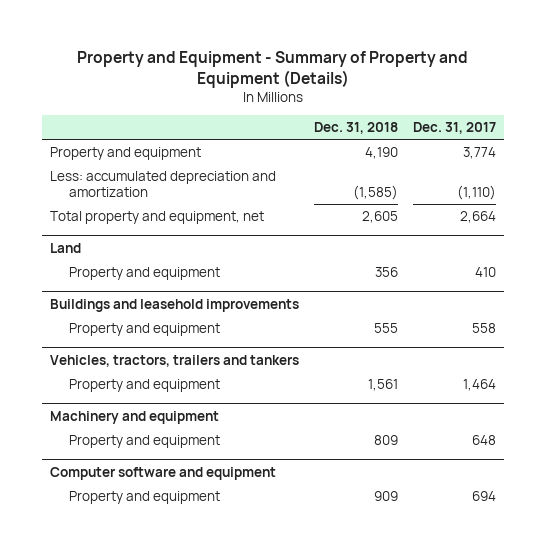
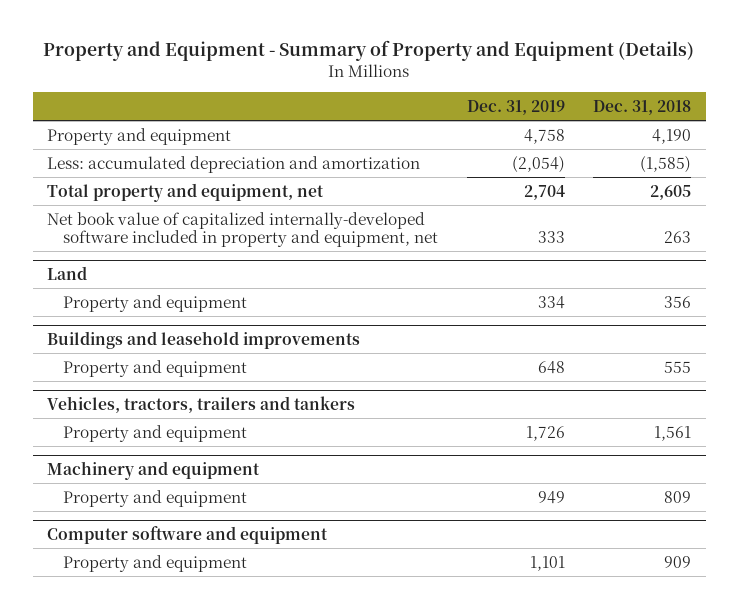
- | Dec. 31, 2018 | Dec. 31, 2017
+ | Dec. 31, 2019 | Dec. 31, 2018
+ Net book value of capitalized internally-developed software included in property and equipment, net | 333 | 263

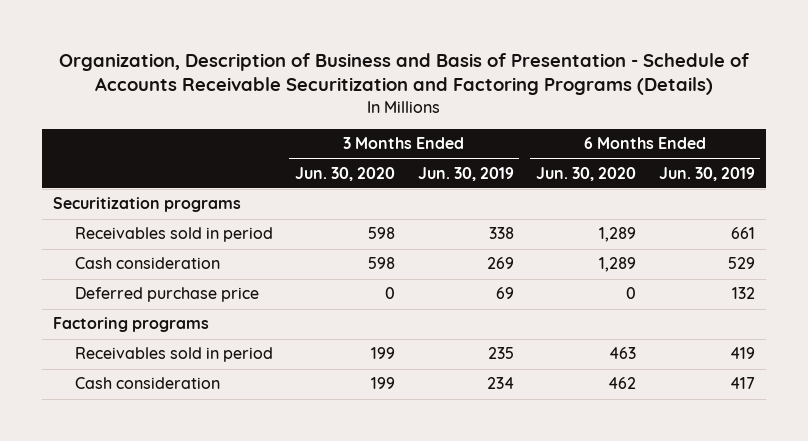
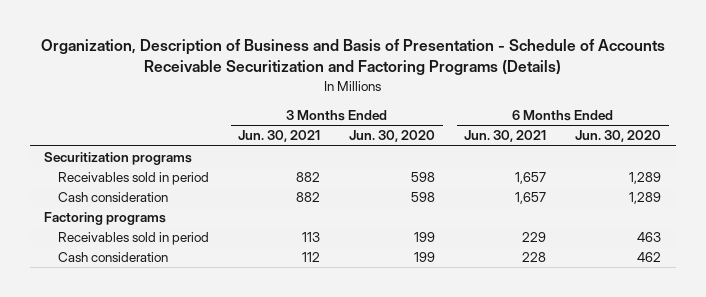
- | 3 Months Ended Jun. 30, 2020 | 3 Months Ended Jun. 30, 2019 | 6 Months Ended Jun. 30, 2020 | 6 Months Ended Jun. 30, 2019
+ | 3 Months Ended Jun. 30, 2021 | 3 Months Ended Jun. 30, 2020 | 6 Months Ended Jun. 30, 2021 | 6 Months Ended Jun. 30, 2020
- Deferred purchase price | 0 | 69 | 0 | 132

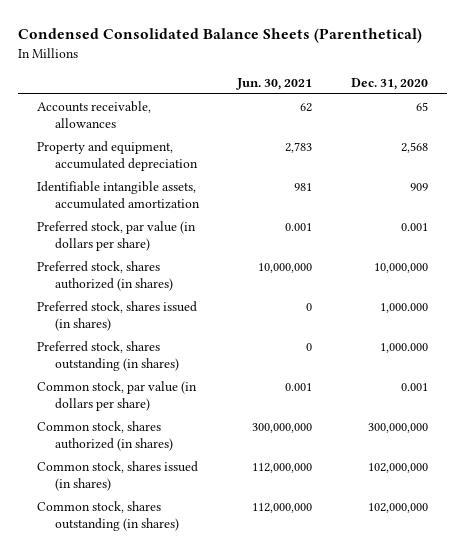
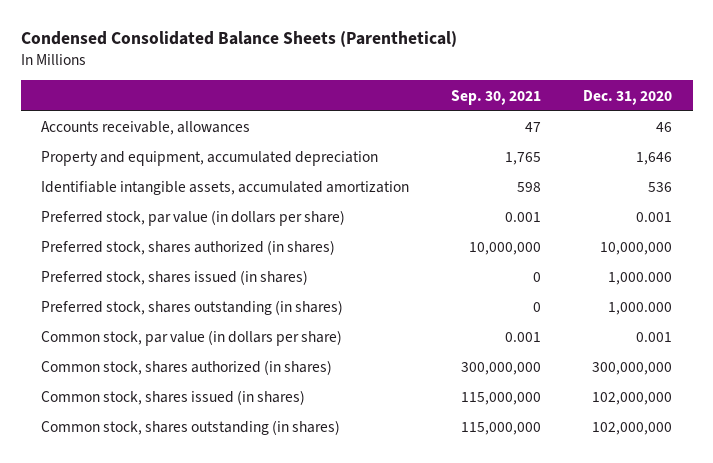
- | Jun. 30, 2021 | Dec. 31, 2020
+ | Sep. 30, 2021 | Dec. 31, 2020
- Accounts receivable, allowances | 62 | 65
- Property and equipment, accumulated depreciation | 2,783 | 2,568
- Identifiable intangible assets, accumulated amortization | 981 | 909
+ Accounts receivable, allowances | 47 | 46
+ Property and equipment, accumulated depreciation | 1,765 | 1,646
+ Identifiable intangible assets, accumulated amortization | 598 | 536

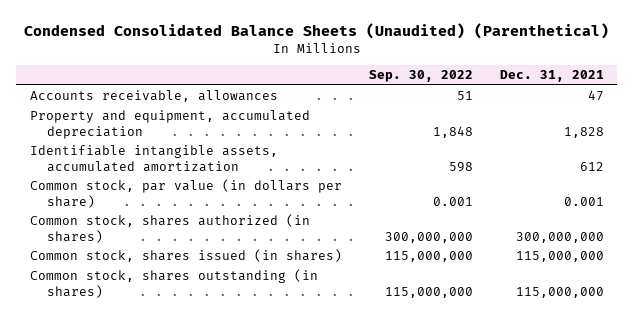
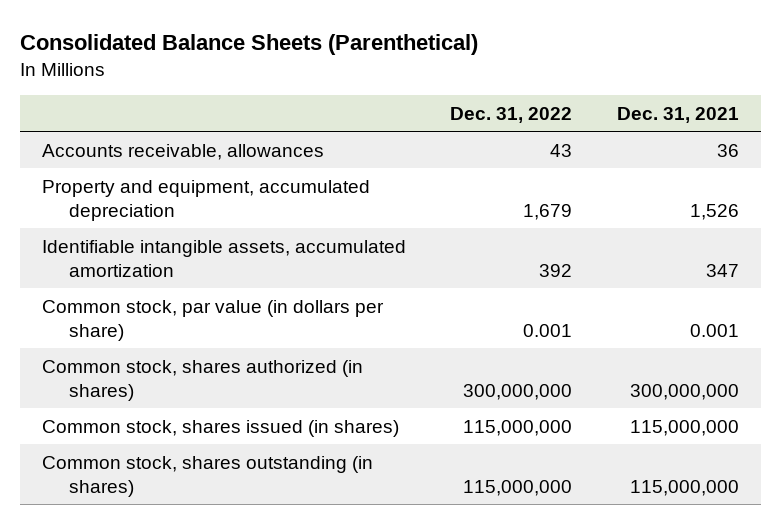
- Condensed Consolidated Balance Sheets (Unaudited) (Parenthetical)
+ Consolidated Balance Sheets (Parenthetical)
- | Sep. 30, 2022 | Dec. 31, 2021
+ | Dec. 31, 2022 | Dec. 31, 2021
- Accounts receivable, allowances | 51 | 47
- Property and equipment, accumulated depreciation | 1,848 | 1,828
- Identifiable intangible assets, accumulated amortization | 598 | 612
+ Accounts receivable, allowances | 43 | 36
+ Property and equipment, accumulated depreciation | 1,679 | 1,526
+ Identifiable intangible assets, accumulated amortization | 392 | 347

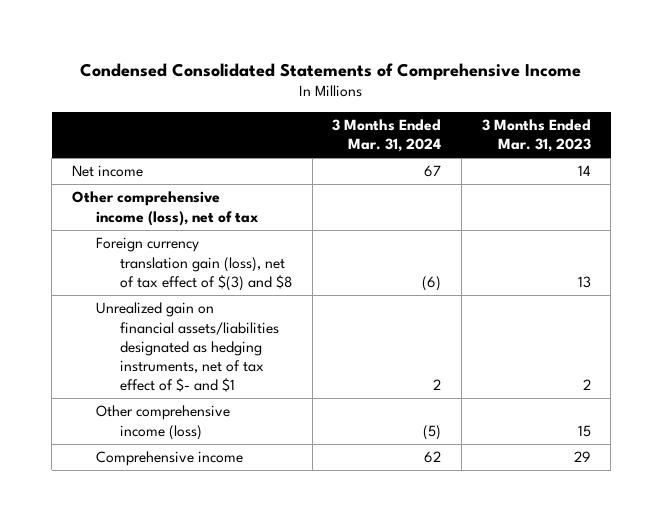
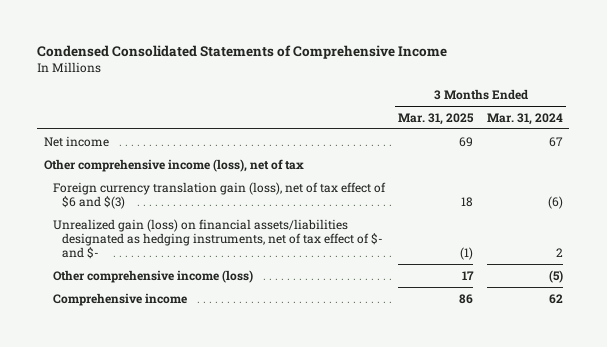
- | 3 Months Ended Mar. 31, 2024 | 3 Months Ended Mar. 31, 2023
+ | 3 Months Ended Mar. 31, 2025 | 3 Months Ended Mar. 31, 2024
- Foreign currency translation gain (loss), net of tax effect of $(3) and $8 | (6) | 13
- Unrealized gain on financial assets/liabilities designated as hedging instruments, net of tax effect of $- and $1 | 2 | 2
+ Foreign currency translation gain (loss), net of tax effect of $6 and $(3) | 18 | (6)
+ Unrealized gain (loss) on financial assets/liabilities designated as hedging instruments, net of tax effect of $- and $- | (1) | 2

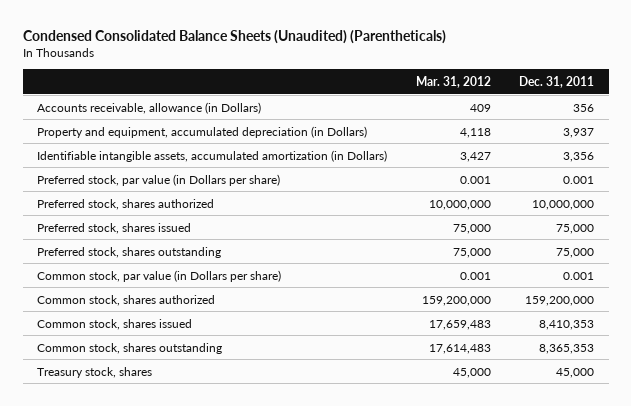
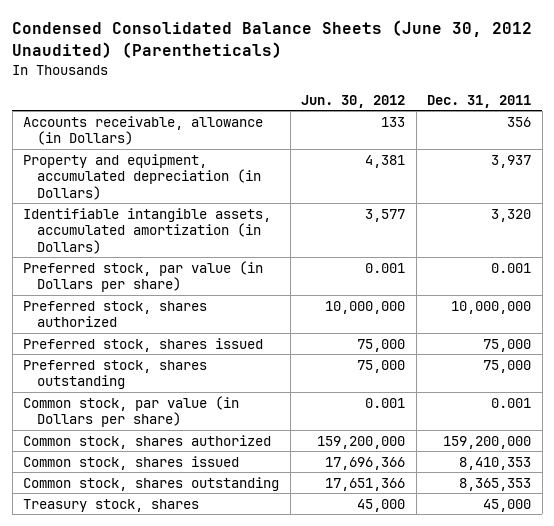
- Condensed Consolidated Balance Sheets (Unaudited) (Parentheticals)
+ Condensed Consolidated Balance Sheets (June 30, 2012 Unaudited) (Parentheticals)
- | Mar. 31, 2012 | Dec. 31, 2011
+ | Jun. 30, 2012 | Dec. 31, 2011
- Identifiable intangible assets, accumulated amortization (in Dollars) | 3,427 | 3,356
+ Identifiable intangible assets, accumulated amortization (in Dollars) | 3,577 | 3,320

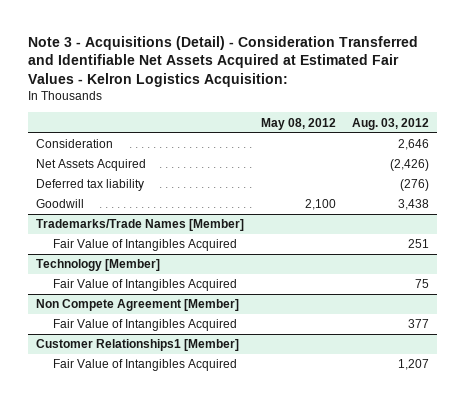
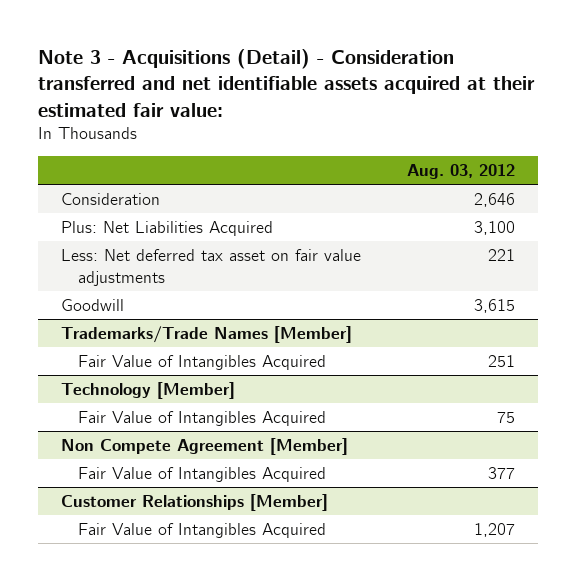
- Note 3 - Acquisitions (Detail) - Consideration Transferred and Identifiable Net Assets Acquired at Estimated Fair Values - Kelron Logistics Acquisition:
+ Note 3 - Acquisitions (Detail) - Consideration transferred and net identifiable assets acquired at their estimated fair value:
- | May 08, 2012 | Aug. 03, 2012
+ | Aug. 03, 2012
- Net Assets Acquired | | (2,426)
- Deferred tax liability | | (276)
- Goodwill | 2,100 | 3,438
+ Plus: Net Liabilities Acquired | 3,100
+ Less: Net deferred tax asset on fair value adjustments | 221
+ Goodwill | 3,615
- Customer Relationships1 [Member]
+ Customer Relationships [Member]

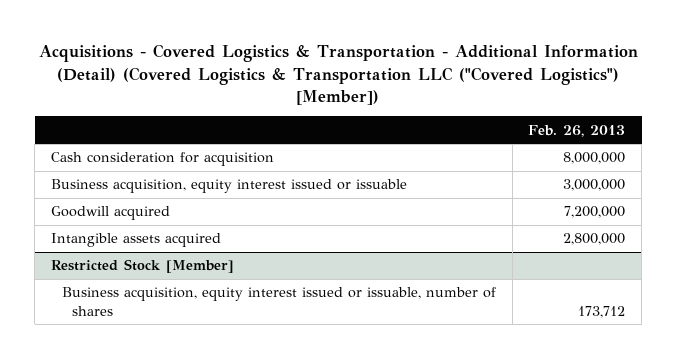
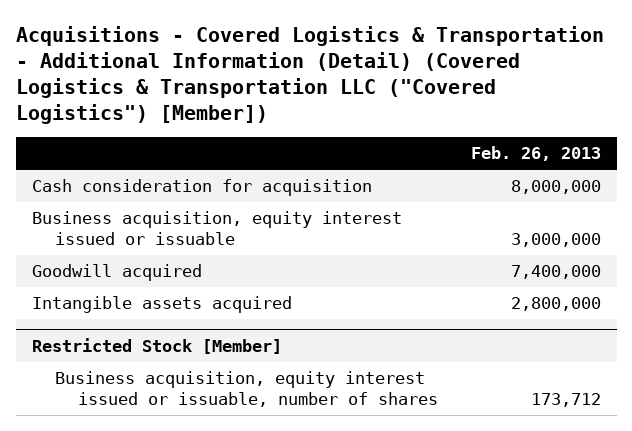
- Goodwill acquired | 7,200,000
+ Goodwill acquired | 7,400,000

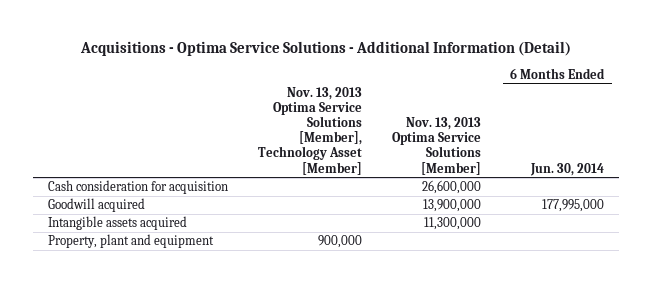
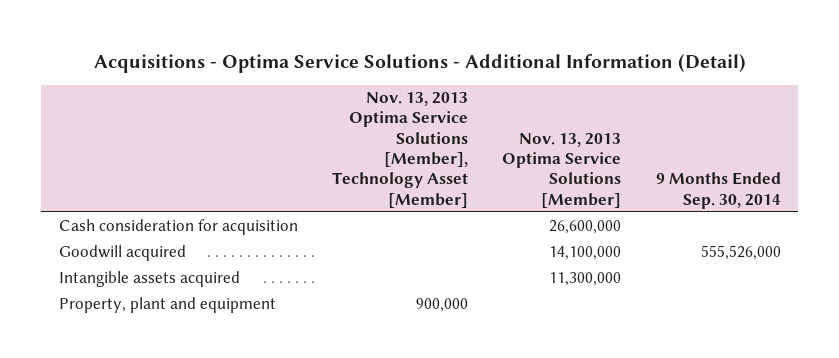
- | Nov. 13, 2013 Optima Service Solutions [Member], Technology Asset [Member] | Nov. 13, 2013 Optima Service Solutions [Member] | 6 Months Ended Jun. 30, 2014
+ | Nov. 13, 2013 Optima Service Solutions [Member], Technology Asset [Member] | Nov. 13, 2013 Optima Service Solutions [Member] | 9 Months Ended Sep. 30, 2014
- Goodwill acquired | | 13,900,000 | 177,995,000
+ Goodwill acquired | | 14,100,000 | 555,526,000

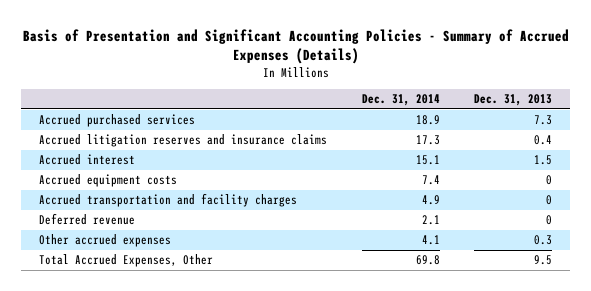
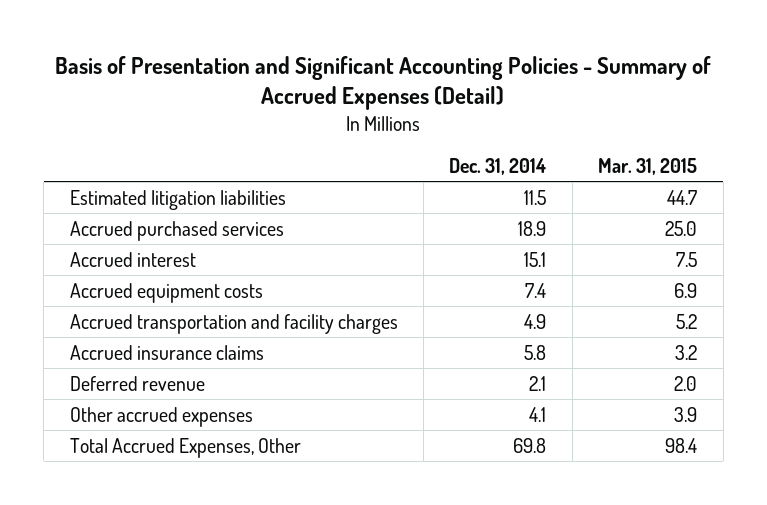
- Basis of Presentation and Significant Accounting Policies - Summary of Accrued Expenses (Details)
+ Basis of Presentation and Significant Accounting Policies - Summary of Accrued Expenses (Detail)
- | Dec. 31, 2014 | Dec. 31, 2013
+ | Dec. 31, 2014 | Mar. 31, 2015
+ Estimated litigation liabilities | 11.5 | 44.7
- Accrued litigation reserves and insurance claims | 17.3 | 0.4
+ Accrued insurance claims | 5.8 | 3.2

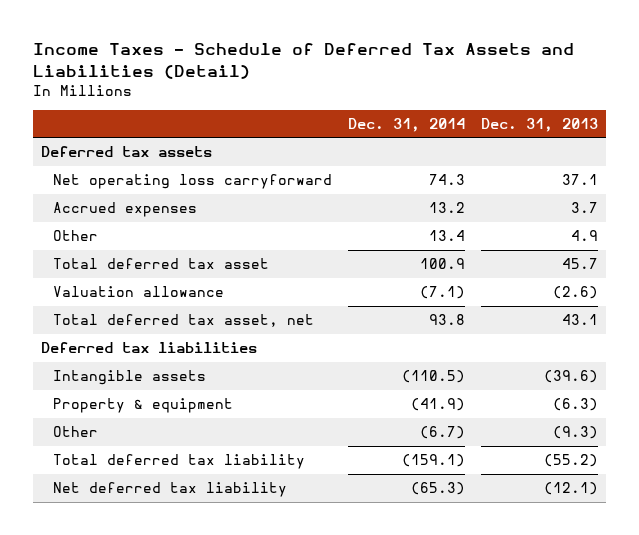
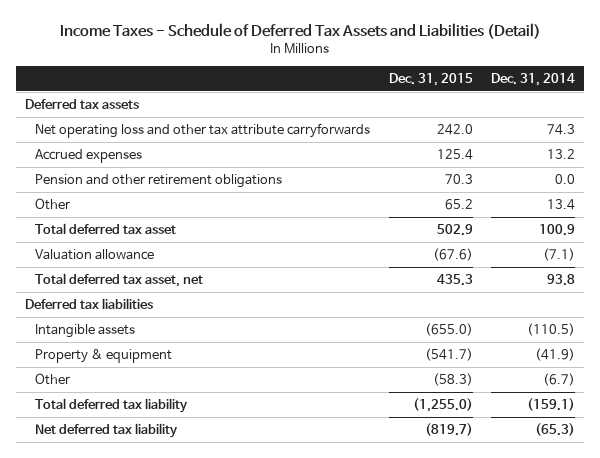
- | Dec. 31, 2014 | Dec. 31, 2013
+ | Dec. 31, 2015 | Dec. 31, 2014
- Net operating loss carryforward | 74.3 | 37.1
+ Net operating loss and other tax attribute carryforwards | 242.0 | 74.3
+ Pension and other retirement obligations | 70.3 | 0.0

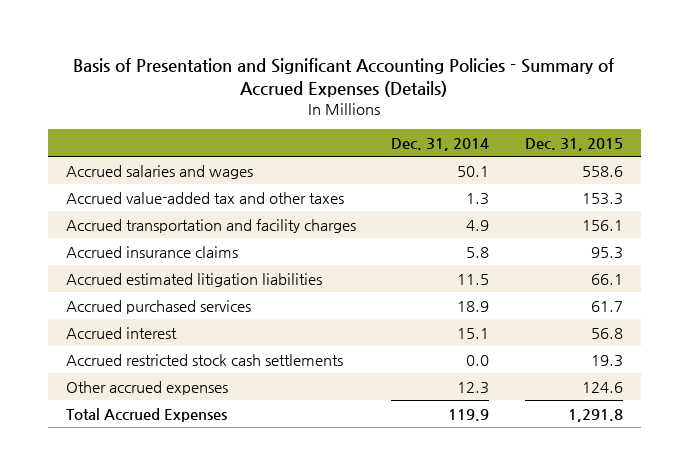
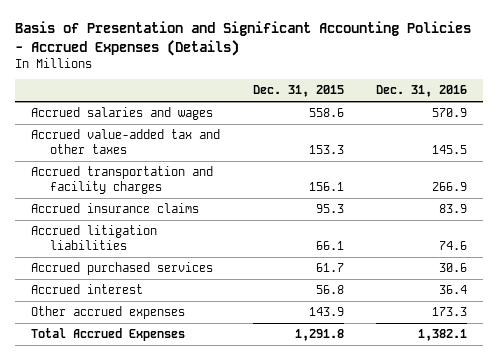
- Basis of Presentation and Significant Accounting Policies - Summary of Accrued Expenses (Details)
+ Basis of Presentation and Significant Accounting Policies - Accrued Expenses (Details)
- | Dec. 31, 2014 | Dec. 31, 2015
+ | Dec. 31, 2015 | Dec. 31, 2016
- Accrued estimated litigation liabilities | 11.5 | 66.1
+ Accrued litigation liabilities | 66.1 | 74.6
- Accrued restricted stock cash settlements | 0.0 | 19.3
- Other accrued expenses | 12.3 | 124.6
+ Other accrued expenses | 143.9 | 173.3

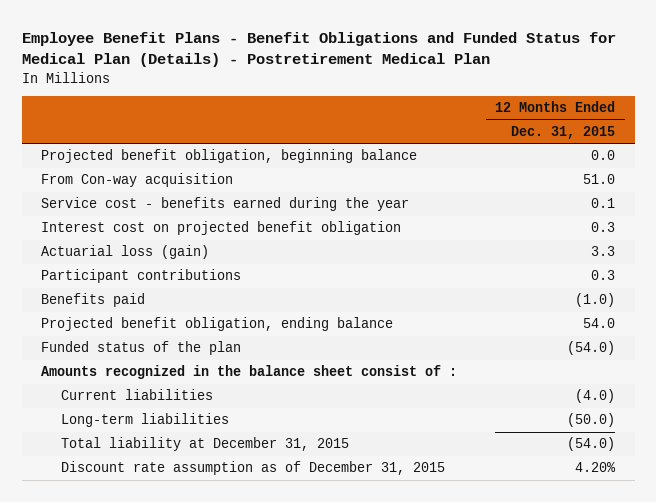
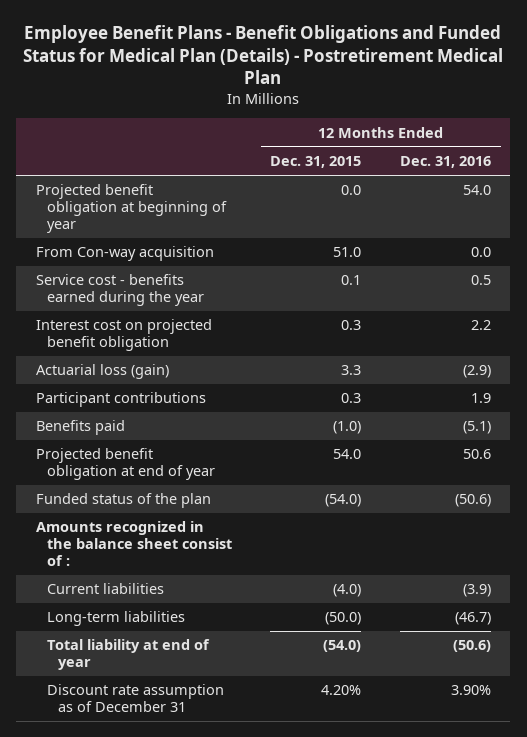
- | 12 Months Ended Dec. 31, 2015
+ | 12 Months Ended Dec. 31, 2015 | 12 Months Ended Dec. 31, 2016
- Projected benefit obligation, beginning balance | 0.0
+ Projected benefit obligation at beginning of year | 0.0 | 54.0
- Projected benefit obligation, ending balance | 54.0
+ Projected benefit obligation at end of year | 54.0 | 50.6
- Total liability at December 31, 2015 | (54.0)
- Discount rate assumption as of December 31, 2015 | 4.20%
+ Total liability at end of year | (54.0) | (50.6)
+ Discount rate assumption as of December 31 | 4.20% | 3.90%

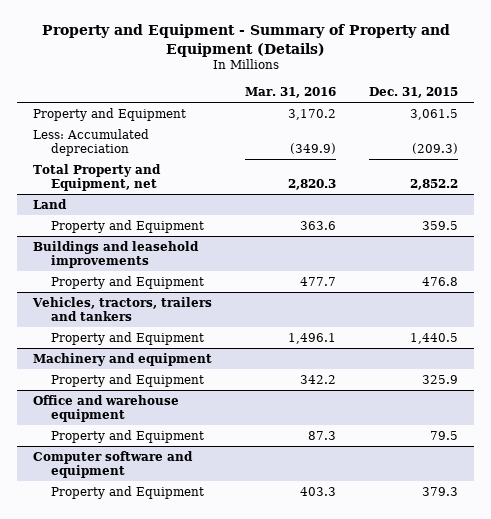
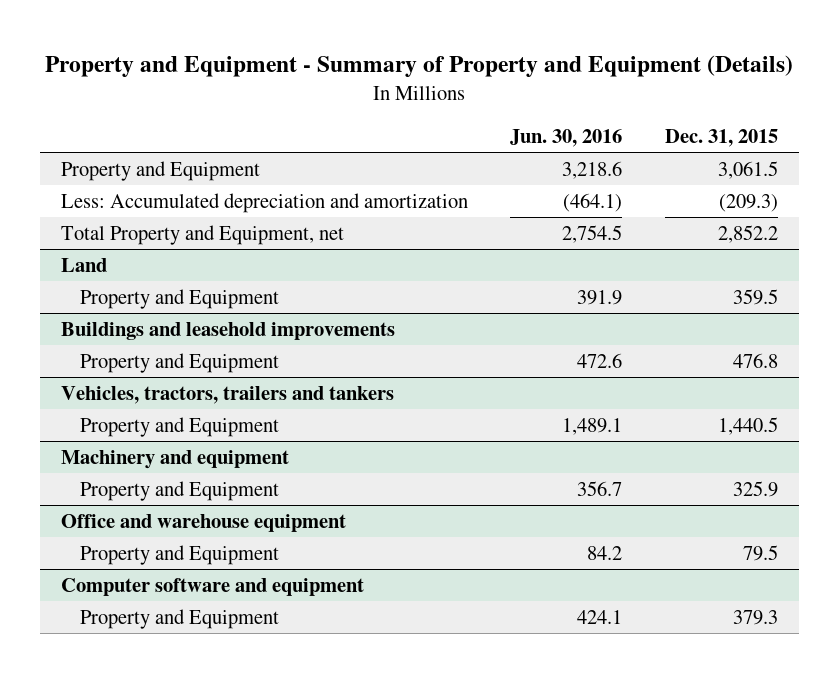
- | Mar. 31, 2016 | Dec. 31, 2015
+ | Jun. 30, 2016 | Dec. 31, 2015
- Less: Accumulated depreciation | (349.9) | (209.3)
+ Less: Accumulated depreciation and amortization | (464.1) | (209.3)

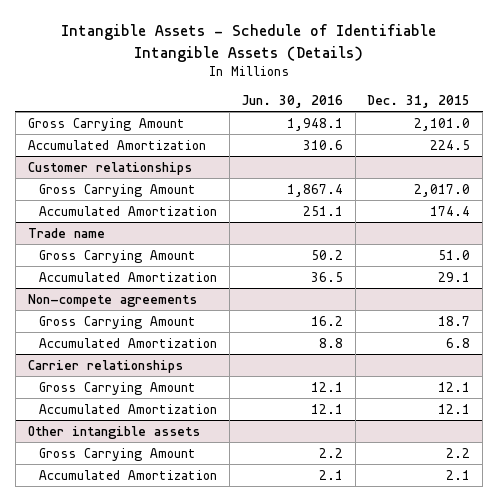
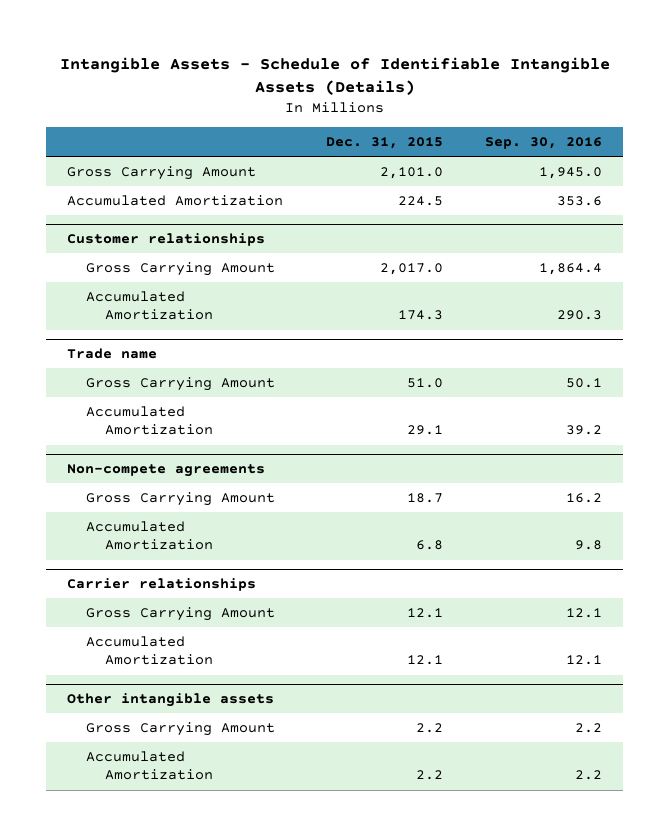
- | Jun. 30, 2016 | Dec. 31, 2015
+ | Dec. 31, 2015 | Sep. 30, 2016
@ Customer relationships
- Accumulated Amortization | 251.1 | 174.4
+ Accumulated Amortization | 174.3 | 290.3
@ Other intangible assets
- Accumulated Amortization | 2.1 | 2.1
+ Accumulated Amortization | 2.2 | 2.2

